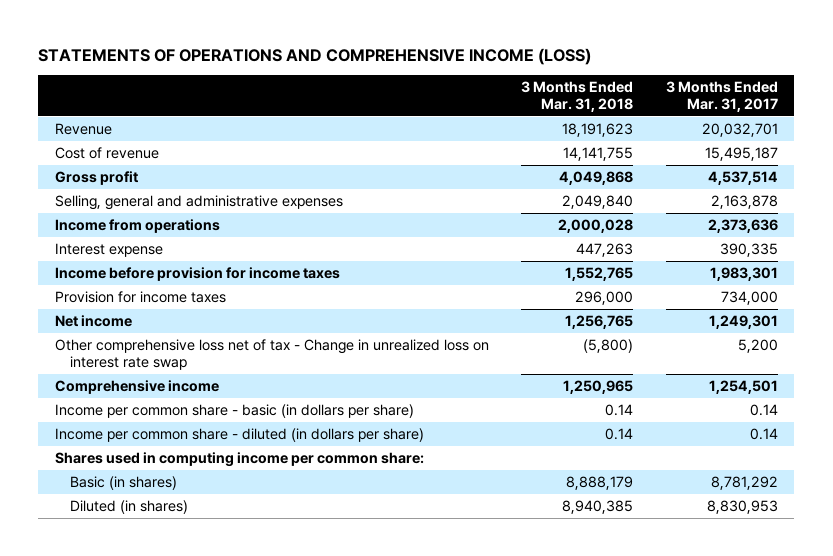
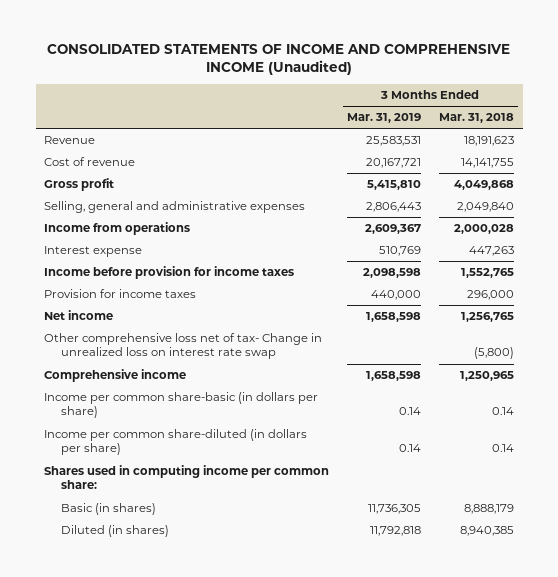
- STATEMENTS OF OPERATIONS AND COMPREHENSIVE INCOME (LOSS)
+ CONSOLIDATED STATEMENTS OF INCOME AND COMPREHENSIVE INCOME (Unaudited)
- | 3 Months Ended Mar. 31, 2018 | 3 Months Ended Mar. 31, 2017
+ | 3 Months Ended Mar. 31, 2019 | 3 Months Ended Mar. 31, 2018
- Other comprehensive loss net of tax - Change in unrealized loss on interest rate swap | (5,800) | 5,200
+ Other comprehensive loss net of tax- Change in unrealized loss on interest rate swap | | (5,800)
- Income per common share - basic (in dollars per share) | 0.14 | 0.14
- Income per common share - diluted (in dollars per share) | 0.14 | 0.14
+ Income per common share-basic (in dollars per share) | 0.14 | 0.14
+ Income per common share-diluted (in dollars per share) | 0.14 | 0.14

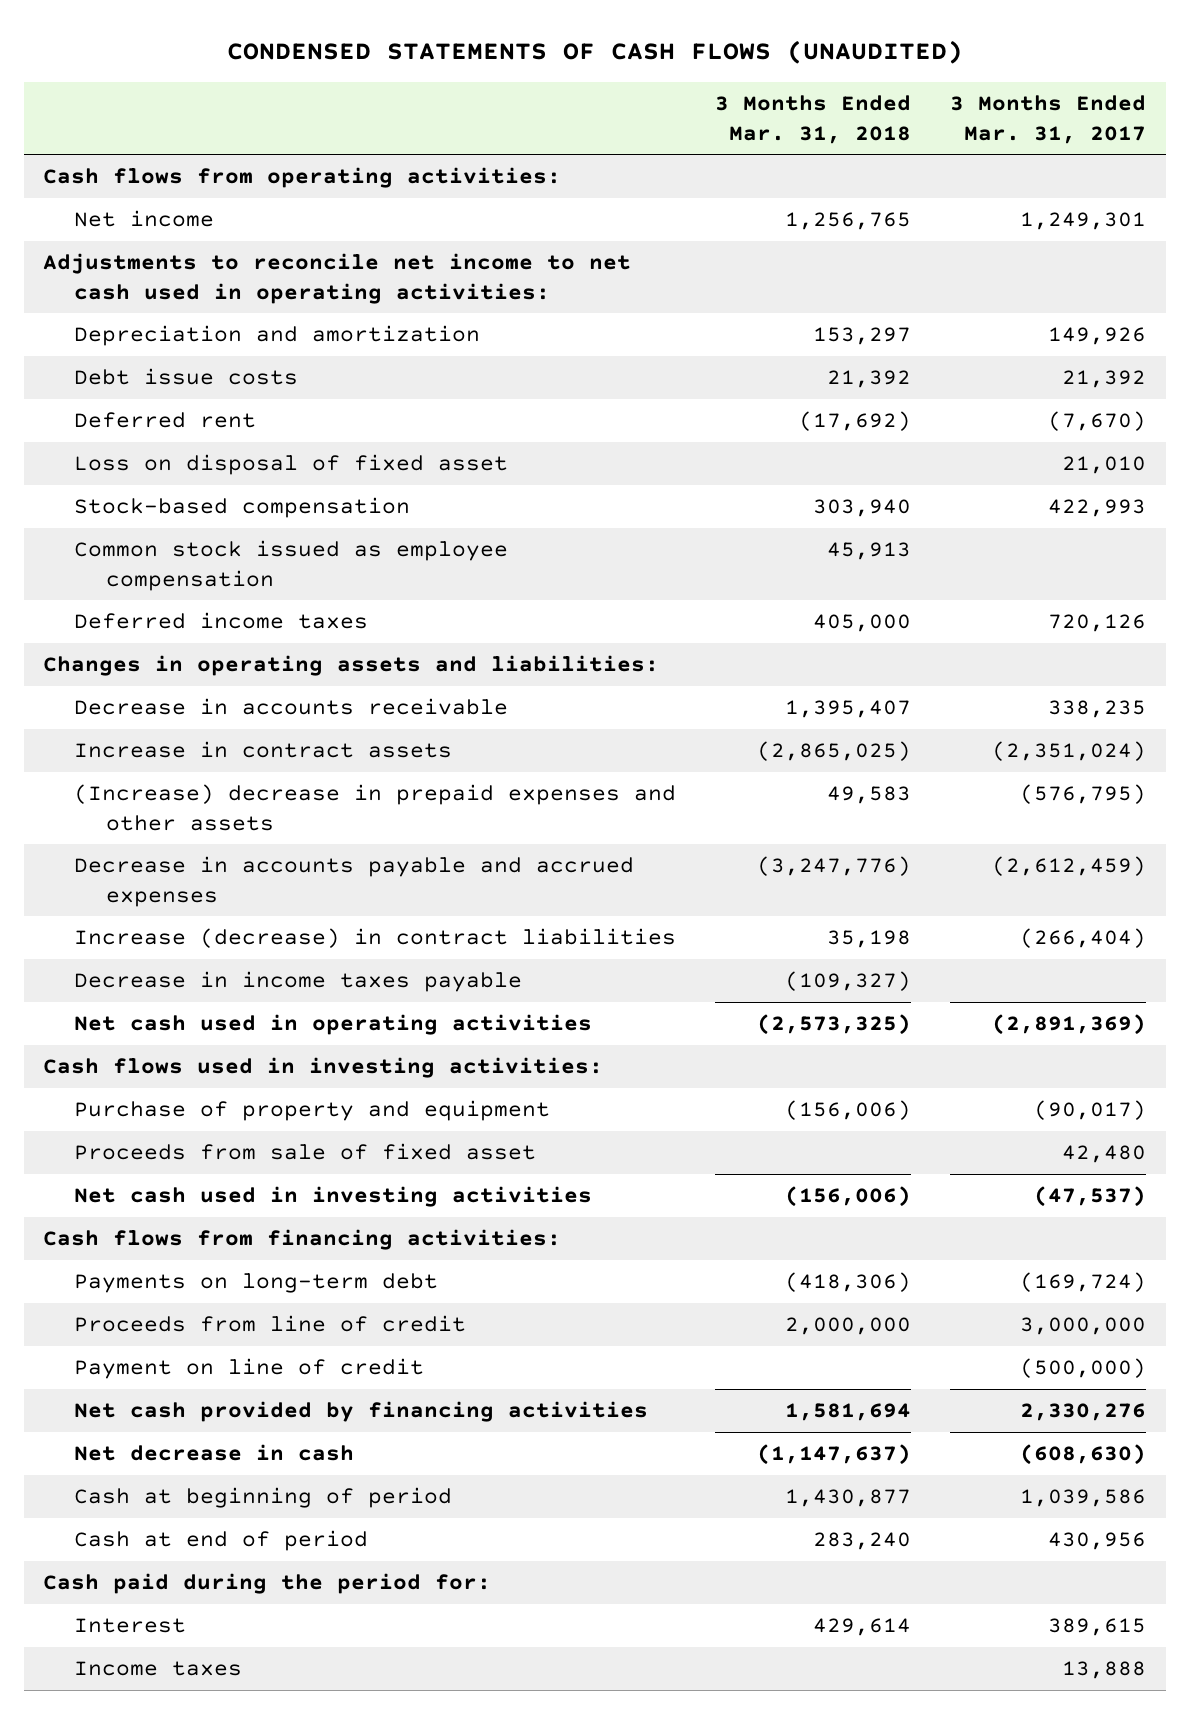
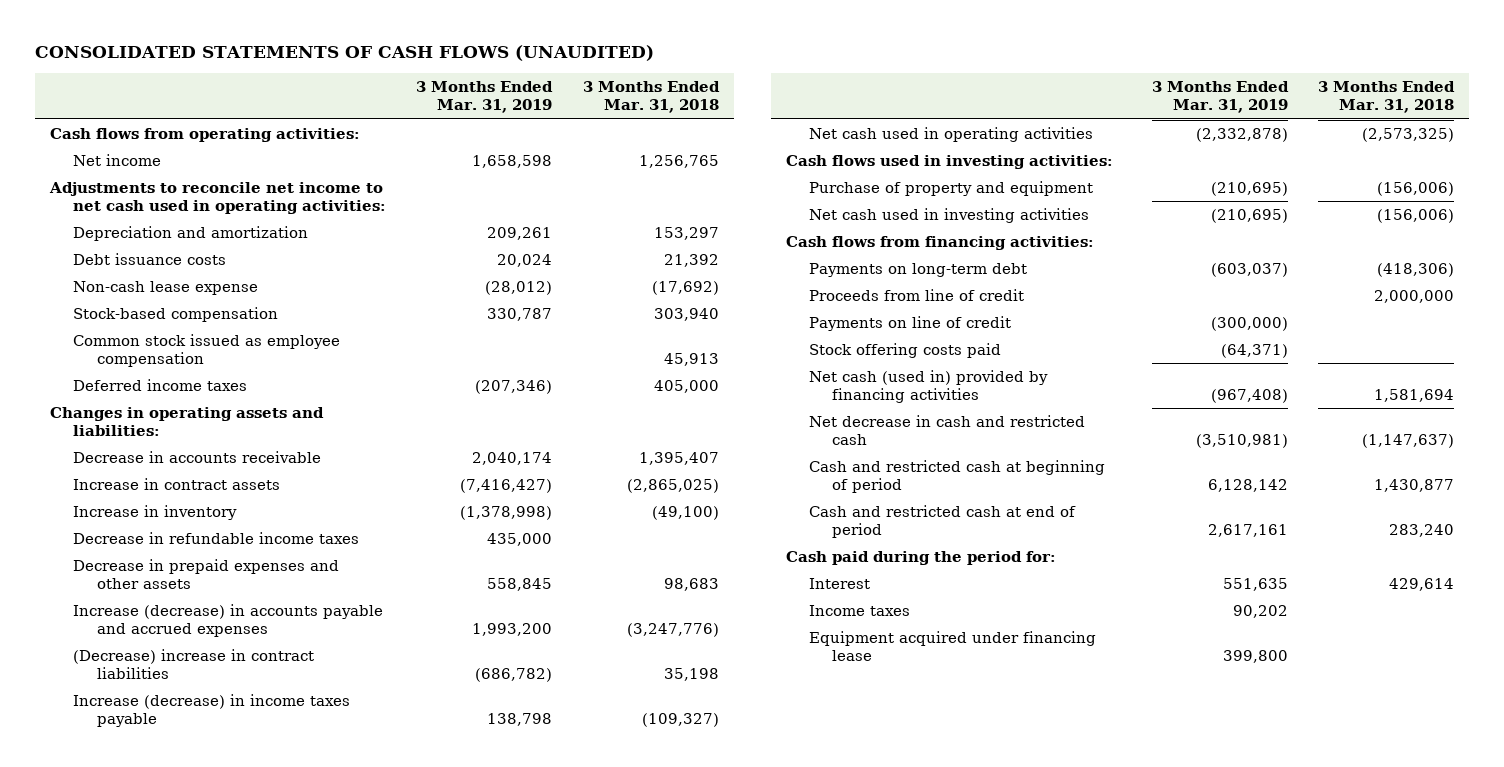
- CONDENSED STATEMENTS OF CASH FLOWS (UNAUDITED)
+ CONSOLIDATED STATEMENTS OF CASH FLOWS (UNAUDITED)
- | 3 Months Ended Mar. 31, 2018 | 3 Months Ended Mar. 31, 2017
+ | 3 Months Ended Mar. 31, 2019 | 3 Months Ended Mar. 31, 2018
- Debt issue costs | 21,392 | 21,392
- Deferred rent | (17,692) | (7,670)
- Loss on disposal of fixed asset | | 21,010
+ Debt issuance costs | 20,024 | 21,392
+ Non-cash lease expense | (28,012) | (17,692)
- (Increase) decrease in prepaid expenses and other assets | 49,583 | (576,795)
- Decrease in accounts payable and accrued expenses | (3,247,776) | (2,612,459)
- Increase (decrease) in contract liabilities | 35,198 | (266,404)
- Decrease in income taxes payable | (109,327) |
+ Increase in inventory | (1,378,998) | (49,100)
+ Decrease in refundable income taxes | 435,000 |
+ Decrease in prepaid expenses and other assets | 558,845 | 98,683
+ Increase (decrease) in accounts payable and accrued expenses | 1,993,200 | (3,247,776)
+ (Decrease) increase in contract liabilities | (686,782) | 35,198
+ Increase (decrease) in income taxes payable | 138,798 | (109,327)
- Proceeds from sale of fixed asset | | 42,480
- Payment on line of credit | | (500,000)
- Net cash provided by financing activities | 1,581,694 | 2,330,276
- Net decrease in cash | (1,147,637) | (608,630)
- Cash at beginning of period | 1,430,877 | 1,039,586
- Cash at end of period | 283,240 | 430,956
+ Payments on line of credit | (300,000) |
+ Stock offering costs paid | (64,371) |
+ Net cash (used in) provided by financing activities | (967,408) | 1,581,694
+ Net decrease in cash and restricted cash | (3,510,981) | (1,147,637)
+ Cash and restricted cash at beginning of period | 6,128,142 | 1,430,877
+ Cash and restricted cash at end of period | 2,617,161 | 283,240
+ Equipment acquired under financing lease | 399,800 |

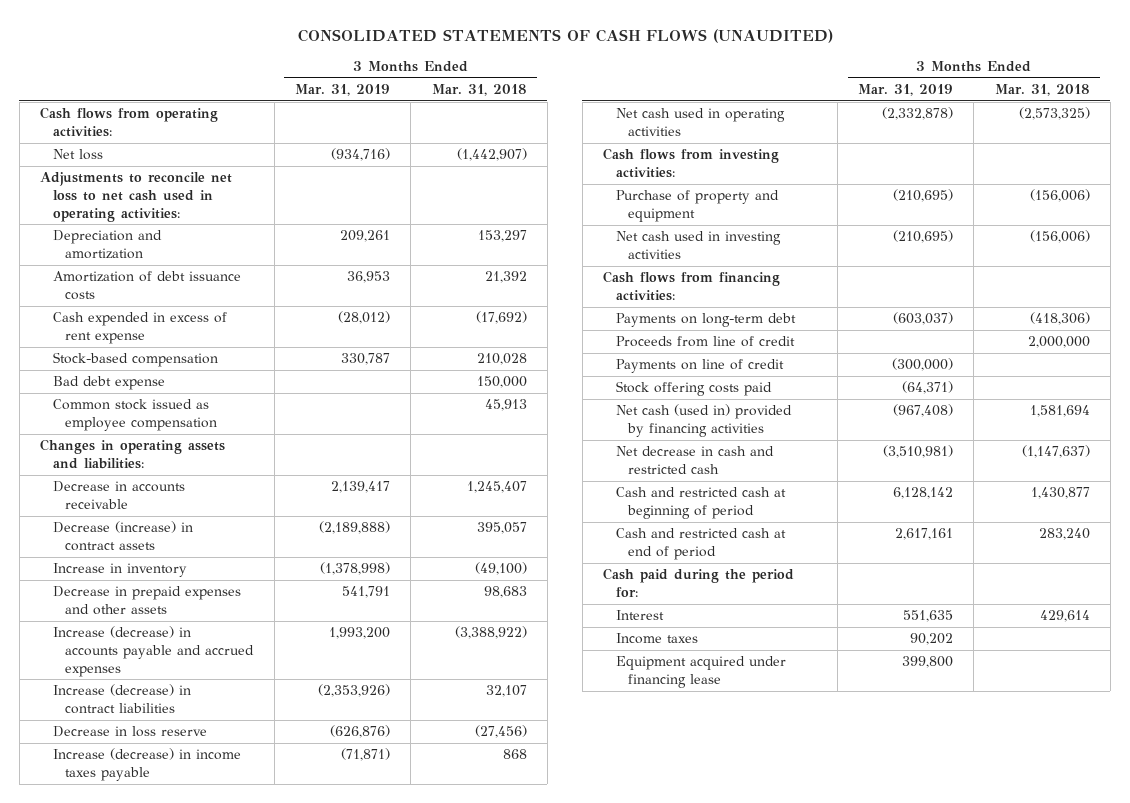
- Net income | 1,658,598 | 1,256,765
- Adjustments to reconcile net income to net cash used in operating activities:
+ Net loss | (934,716) | (1,442,907)
+ Adjustments to reconcile net loss to net cash used in operating activities:
- Debt issuance costs | 20,024 | 21,392
- Non-cash lease expense | (28,012) | (17,692)
- Stock-based compensation | 330,787 | 303,940
+ Amortization of debt issuance costs | 36,953 | 21,392
+ Cash expended in excess of rent expense | (28,012) | (17,692)
+ Stock-based compensation | 330,787 | 210,028
+ Bad debt expense | | 150,000
- Deferred income taxes | (207,346) | 405,000
- Decrease in accounts receivable | 2,040,174 | 1,395,407
- Increase in contract assets | (7,416,427) | (2,865,025)
+ Decrease in accounts receivable | 2,139,417 | 1,245,407
+ Decrease (increase) in contract assets | (2,189,888) | 395,057
- Decrease in refundable income taxes | 435,000 |
- Decrease in prepaid expenses and other assets | 558,845 | 98,683
- Increase (decrease) in accounts payable and accrued expenses | 1,993,200 | (3,247,776)
- (Decrease) increase in contract liabilities | (686,782) | 35,198
- Increase (decrease) in income taxes payable | 138,798 | (109,327)
+ Decrease in prepaid expenses and other assets | 541,791 | 98,683
+ Increase (decrease) in accounts payable and accrued expenses | 1,993,200 | (3,388,922)
+ Increase (decrease) in contract liabilities | (2,353,926) | 32,107
+ Decrease in loss reserve | (626,876) | (27,456)
+ Increase (decrease) in income taxes payable | (71,871) | 868
- Cash flows used in investing activities:
+ Cash flows from investing activities:

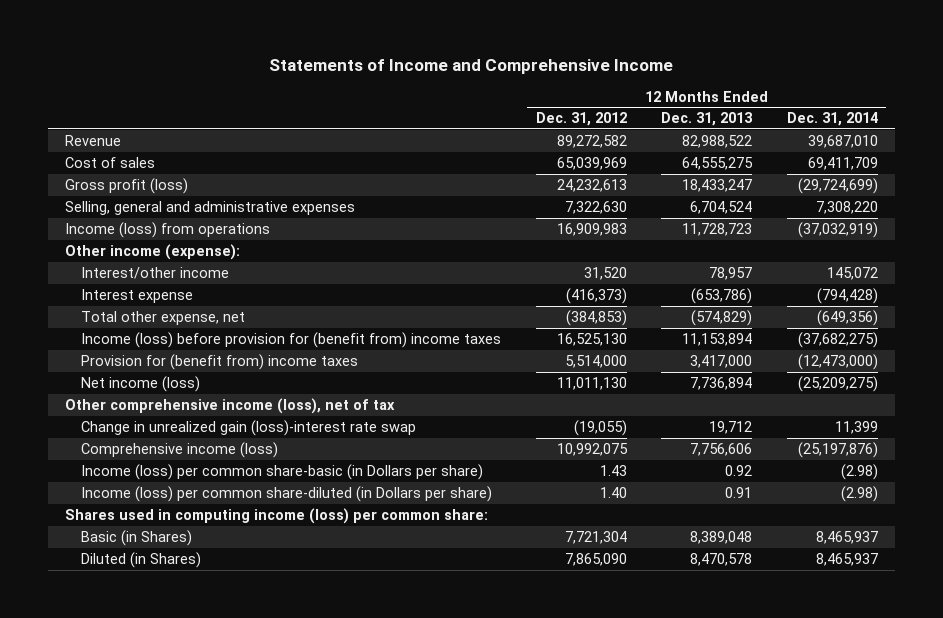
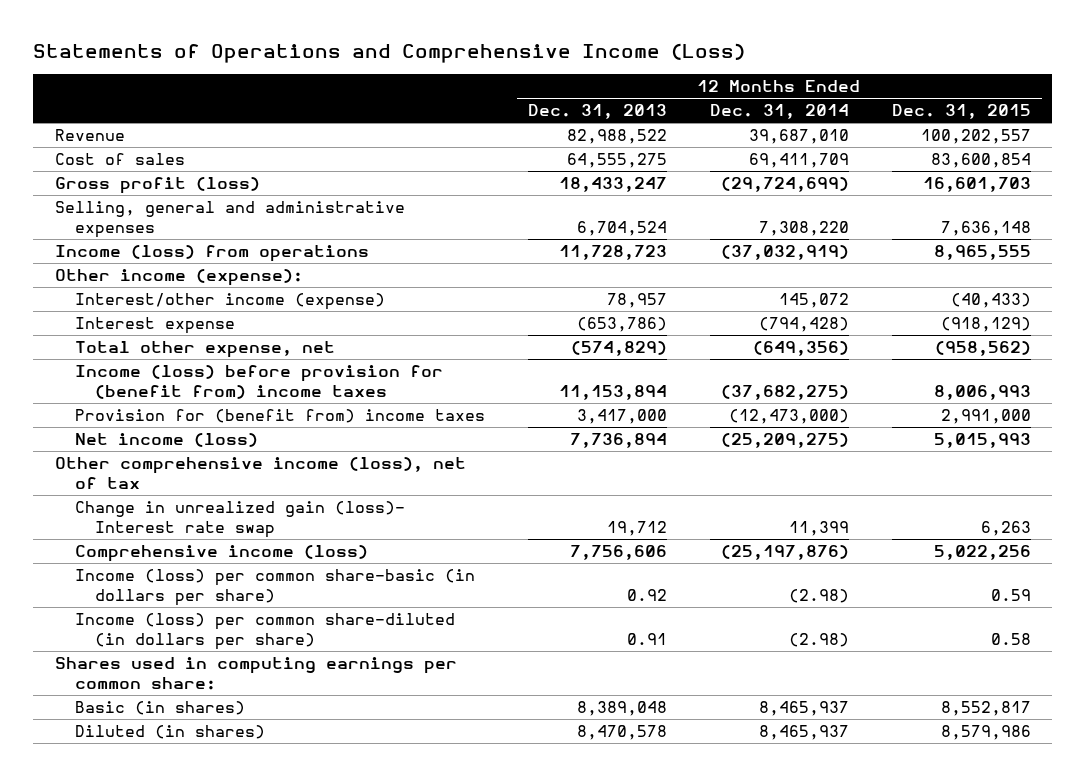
- Statements of Income and Comprehensive Income
+ Statements of Operations and Comprehensive Income (Loss)
- | 12 Months Ended Dec. 31, 2012 | 12 Months Ended Dec. 31, 2013 | 12 Months Ended Dec. 31, 2014
+ | 12 Months Ended Dec. 31, 2013 | 12 Months Ended Dec. 31, 2014 | 12 Months Ended Dec. 31, 2015
- Interest/other income | 31,520 | 78,957 | 145,072
+ Interest/other income (expense) | 78,957 | 145,072 | (40,433)
- Change in unrealized gain (loss)-interest rate swap | (19,055) | 19,712 | 11,399
+ Change in unrealized gain (loss)- Interest rate swap | 19,712 | 11,399 | 6,263
- Income (loss) per common share-basic (in Dollars per share) | 1.43 | 0.92 | (2.98)
- Income (loss) per common share-diluted (in Dollars per share) | 1.40 | 0.91 | (2.98)
- Shares used in computing income (loss) per common share:
- Basic (in Shares) | 7,721,304 | 8,389,048 | 8,465,937
- Diluted (in Shares) | 7,865,090 | 8,470,578 | 8,465,937
+ Income (loss) per common share-basic (in dollars per share) | 0.92 | (2.98) | 0.59
+ Income (loss) per common share-diluted (in dollars per share) | 0.91 | (2.98) | 0.58
+ Shares used in computing earnings per common share:
+ Basic (in shares) | 8,389,048 | 8,465,937 | 8,552,817
+ Diluted (in shares) | 8,470,578 | 8,465,937 | 8,579,986

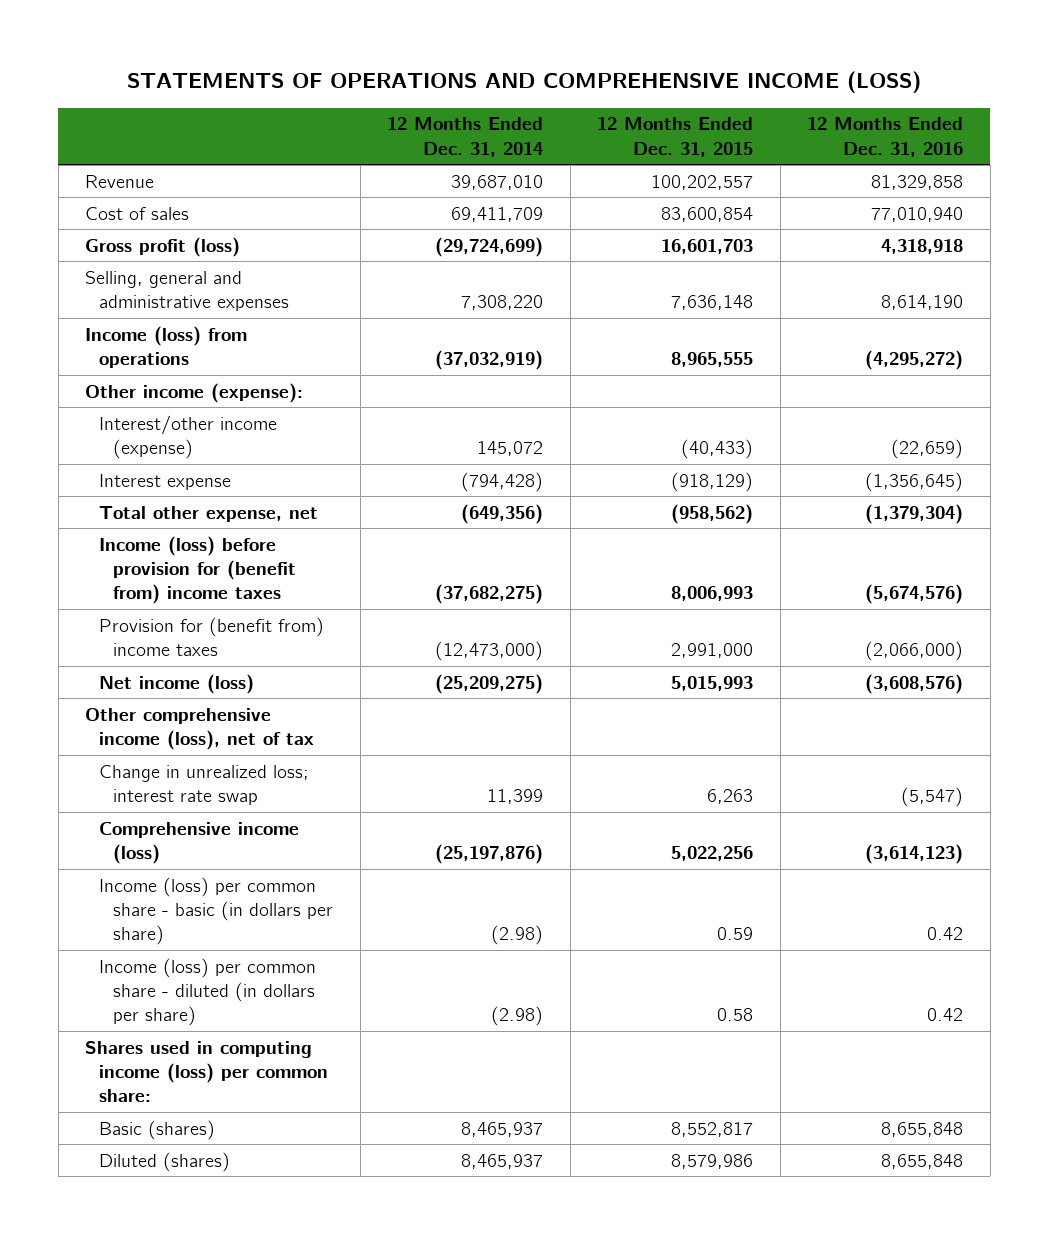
- Statements of Operations and Comprehensive Income (Loss)
+ STATEMENTS OF OPERATIONS AND COMPREHENSIVE INCOME (LOSS)
- | 12 Months Ended Dec. 31, 2013 | 12 Months Ended Dec. 31, 2014 | 12 Months Ended Dec. 31, 2015
+ | 12 Months Ended Dec. 31, 2014 | 12 Months Ended Dec. 31, 2015 | 12 Months Ended Dec. 31, 2016
- Change in unrealized gain (loss)- Interest rate swap | 19,712 | 11,399 | 6,263
+ Change in unrealized loss; interest rate swap | 11,399 | 6,263 | (5,547)
- Income (loss) per common share-basic (in dollars per share) | 0.92 | (2.98) | 0.59
- Income (loss) per common share-diluted (in dollars per share) | 0.91 | (2.98) | 0.58
- Shares used in computing earnings per common share:
- Basic (in shares) | 8,389,048 | 8,465,937 | 8,552,817
- Diluted (in shares) | 8,470,578 | 8,465,937 | 8,579,986
+ Income (loss) per common share - basic (in dollars per share) | (2.98) | 0.59 | 0.42
+ Income (loss) per common share - diluted (in dollars per share) | (2.98) | 0.58 | 0.42
+ Shares used in computing income (loss) per common share:
+ Basic (shares) | 8,465,937 | 8,552,817 | 8,655,848
+ Diluted (shares) | 8,465,937 | 8,579,986 | 8,655,848

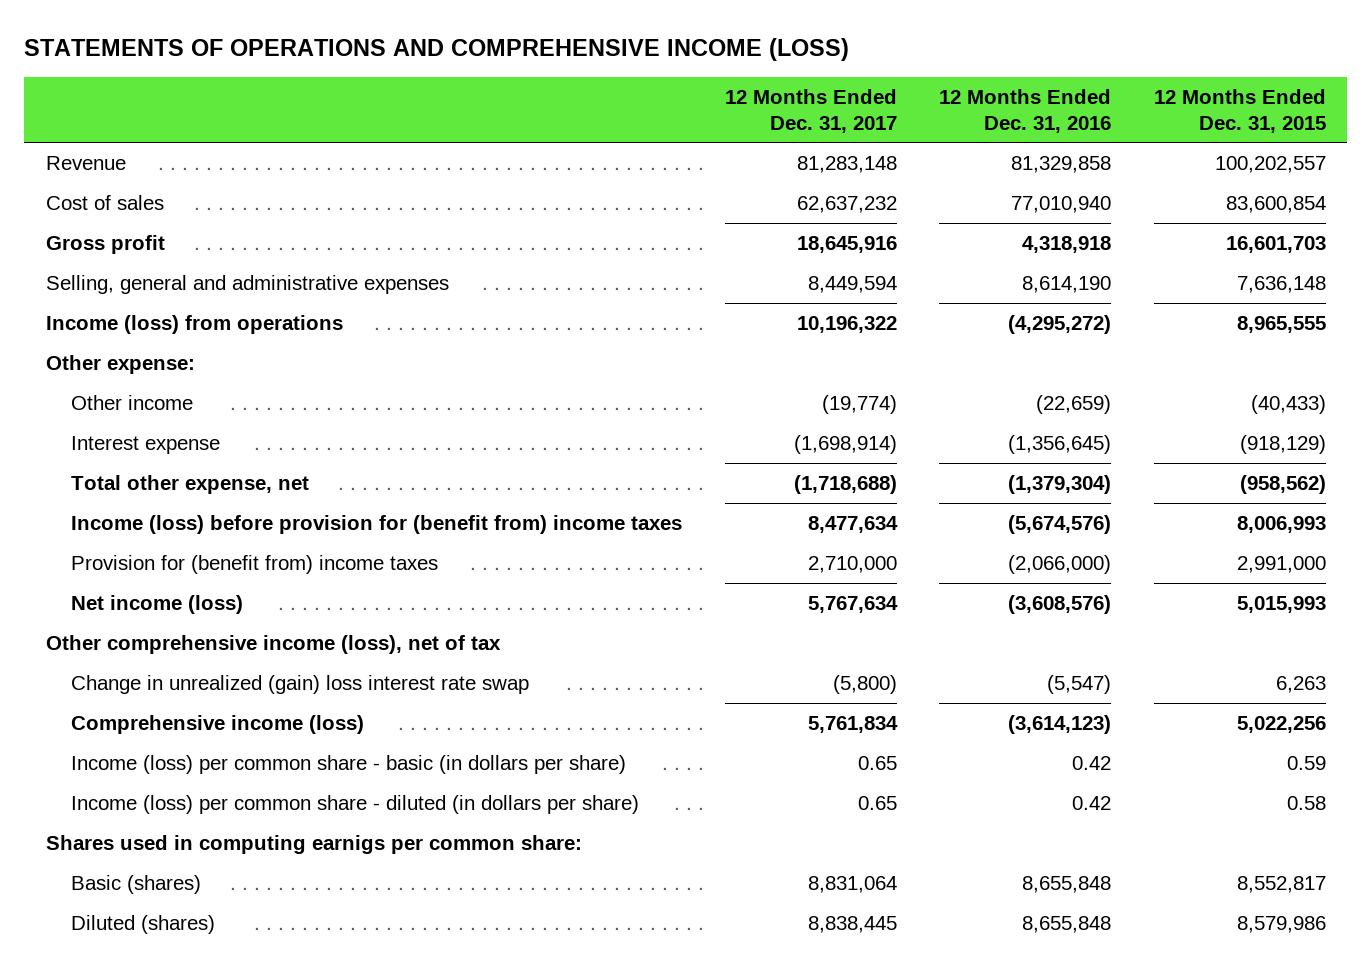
- | 12 Months Ended Dec. 31, 2014 | 12 Months Ended Dec. 31, 2015 | 12 Months Ended Dec. 31, 2016
+ | 12 Months Ended Dec. 31, 2017 | 12 Months Ended Dec. 31, 2016 | 12 Months Ended Dec. 31, 2015
- Gross profit (loss) | (29,724,699) | 16,601,703 | 4,318,918
+ Gross profit | 18,645,916 | 4,318,918 | 16,601,703
- Other income (expense):
- Interest/other income (expense) | 145,072 | (40,433) | (22,659)
+ Other expense:
+ Other income | (19,774) | (22,659) | (40,433)
- Change in unrealized loss; interest rate swap | 11,399 | 6,263 | (5,547)
+ Change in unrealized (gain) loss interest rate swap | (5,800) | (5,547) | 6,263
- Shares used in computing income (loss) per common share:
+ Shares used in computing earnigs per common share:

